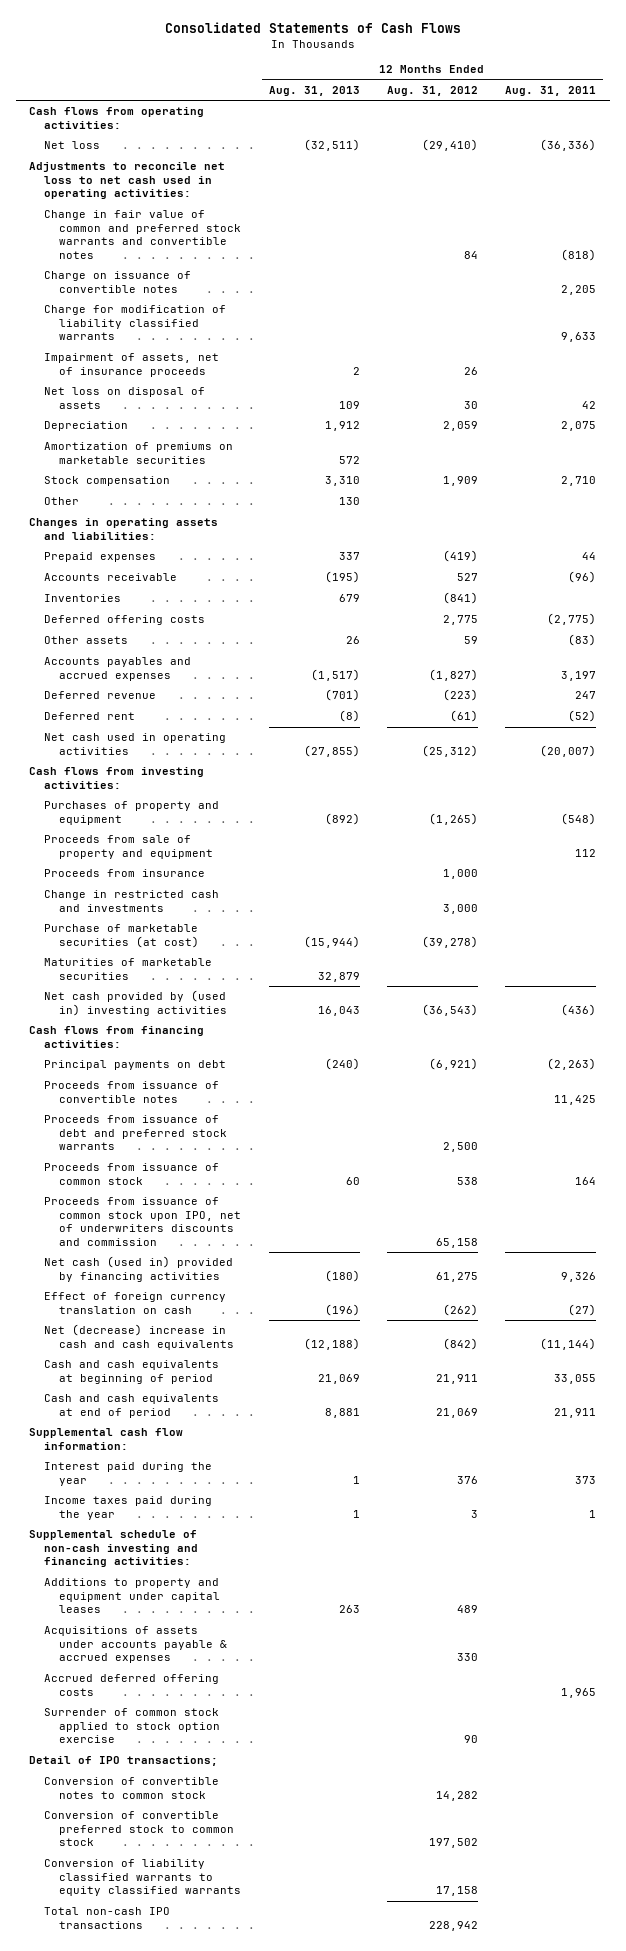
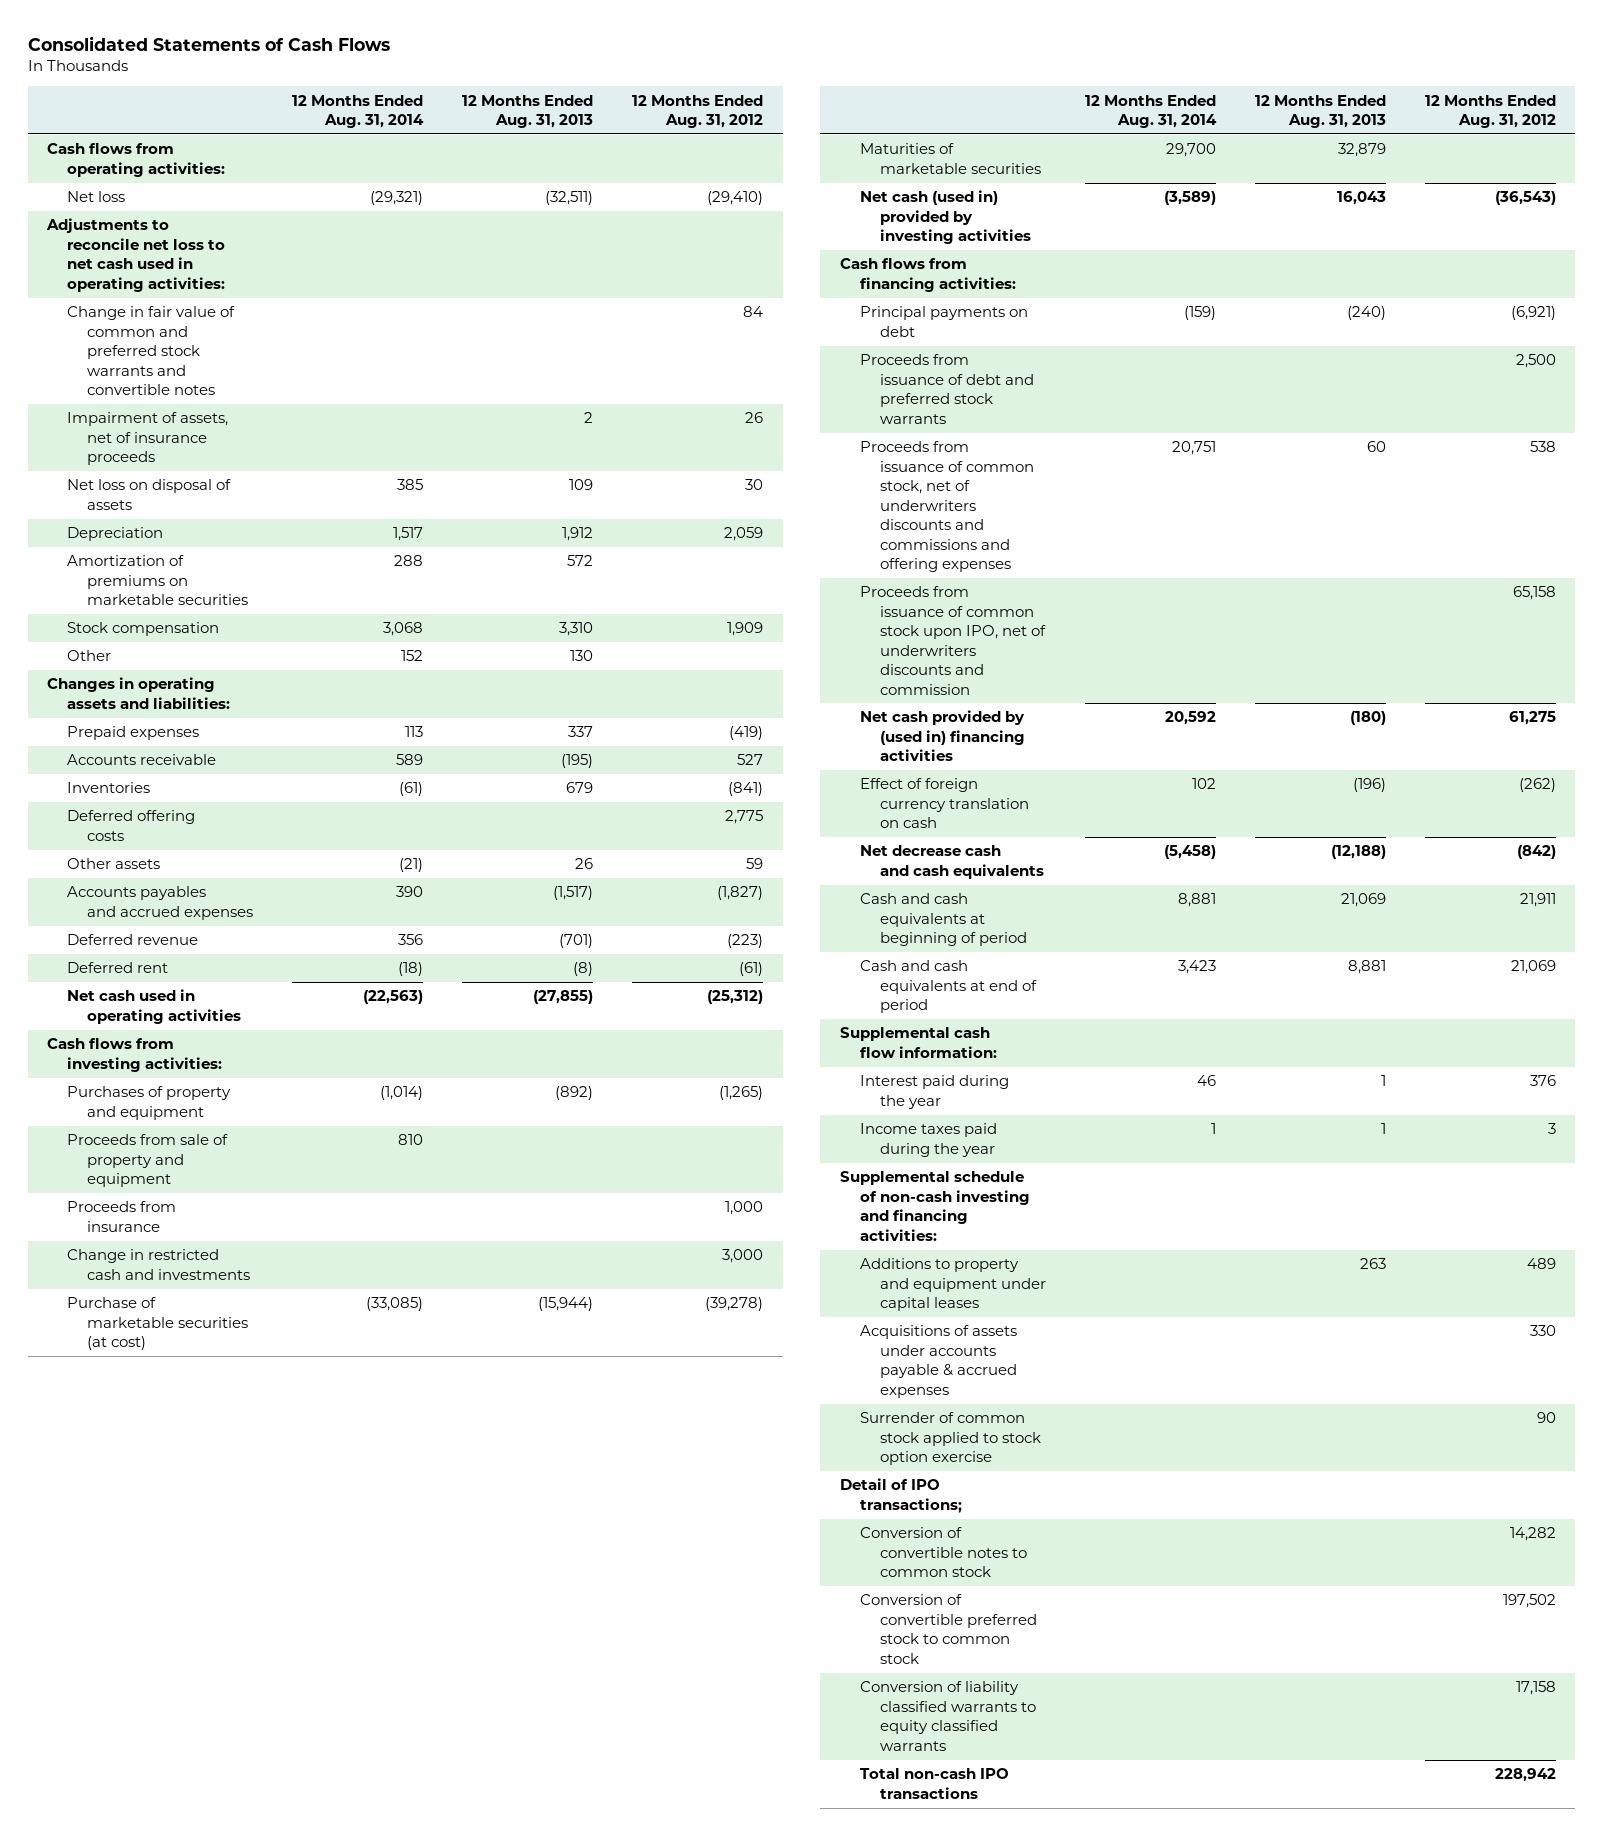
- | 12 Months Ended Aug. 31, 2013 | 12 Months Ended Aug. 31, 2012 | 12 Months Ended Aug. 31, 2011
+ | 12 Months Ended Aug. 31, 2014 | 12 Months Ended Aug. 31, 2013 | 12 Months Ended Aug. 31, 2012
- Charge on issuance of convertible notes | | | 2,205
- Charge for modification of liability classified warrants | | | 9,633
- Net cash provided by (used in) investing activities | 16,043 | (36,543) | (436)
+ Net cash (used in) provided by investing activities | (3,589) | 16,043 | (36,543)
- Proceeds from issuance of convertible notes | | | 11,425
- Proceeds from issuance of common stock | 60 | 538 | 164
+ Proceeds from issuance of common stock, net of underwriters discounts and commissions and offering expenses | 20,751 | 60 | 538
- Net cash (used in) provided by financing activities | (180) | 61,275 | 9,326
+ Net cash provided by (used in) financing activities | 20,592 | (180) | 61,275
- Net (decrease) increase in cash and cash equivalents | (12,188) | (842) | (11,144)
+ Net decrease cash and cash equivalents | (5,458) | (12,188) | (842)
- Accrued deferred offering costs | | | 1,965

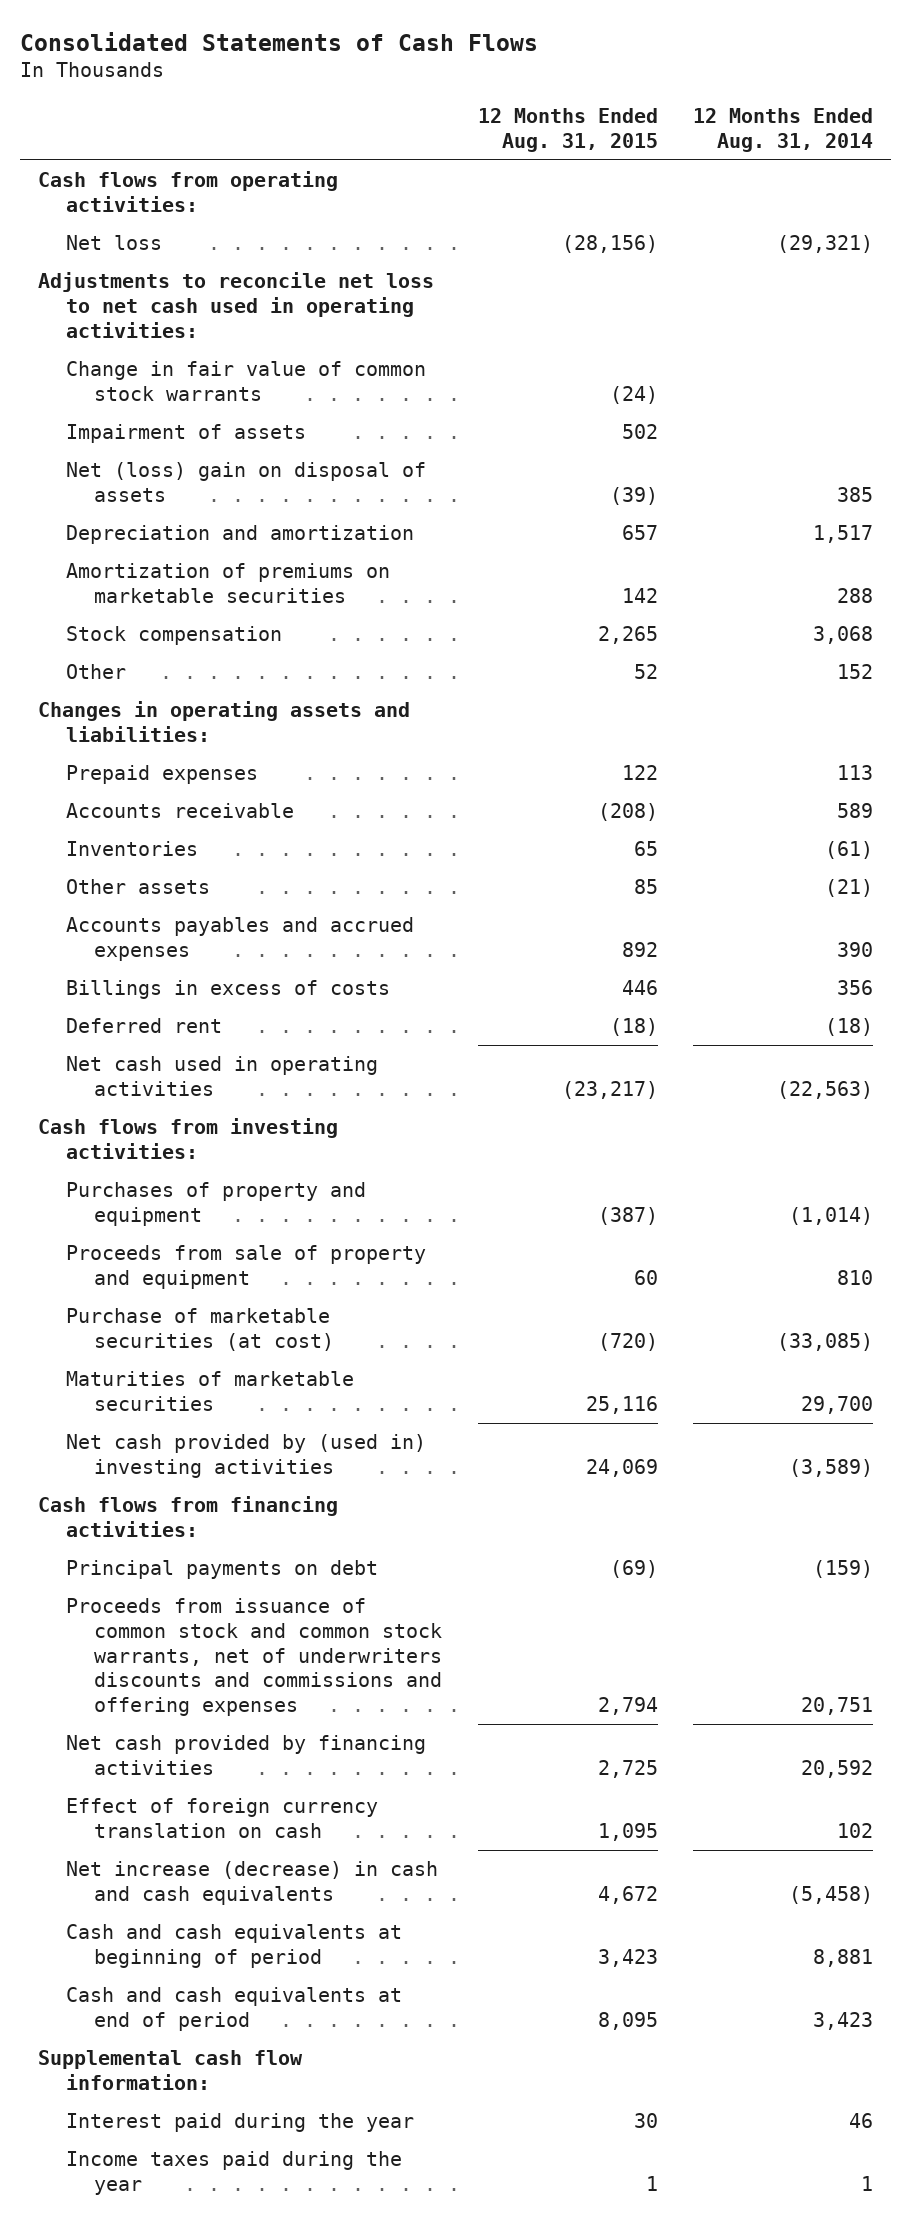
- | 12 Months Ended Aug. 31, 2014 | 12 Months Ended Aug. 31, 2013 | 12 Months Ended Aug. 31, 2012
+ | 12 Months Ended Aug. 31, 2015 | 12 Months Ended Aug. 31, 2014
- Change in fair value of common and preferred stock warrants and convertible notes | | | 84
- Impairment of assets, net of insurance proceeds | | 2 | 26
- Net loss on disposal of assets | 385 | 109 | 30
- Depreciation | 1,517 | 1,912 | 2,059
+ Change in fair value of common stock warrants | (24) |
+ Impairment of assets | 502 |
+ Net (loss) gain on disposal of assets | (39) | 385
+ Depreciation and amortization | 657 | 1,517
- Deferred offering costs | | | 2,775
- Deferred revenue | 356 | (701) | (223)
+ Billings in excess of costs | 446 | 356
- Proceeds from insurance | | | 1,000
- Change in restricted cash and investments | | | 3,000
- Net cash (used in) provided by investing activities | (3,589) | 16,043 | (36,543)
+ Net cash provided by (used in) investing activities | 24,069 | (3,589)
- Proceeds from issuance of debt and preferred stock warrants | | | 2,500
- Proceeds from issuance of common stock, net of underwriters discounts and commissions and offering expenses | 20,751 | 60 | 538
- Proceeds from issuance of common stock upon IPO, net of underwriters discounts and commission | | | 65,158
- Net cash provided by (used in) financing activities | 20,592 | (180) | 61,275
+ Proceeds from issuance of common stock and common stock warrants, net of underwriters discounts and commissions and offering expenses | 2,794 | 20,751
+ Net cash provided by financing activities | 2,725 | 20,592
- Net decrease cash and cash equivalents | (5,458) | (12,188) | (842)
+ Net increase (decrease) in cash and cash equivalents | 4,672 | (5,458)
- Supplemental schedule of non-cash investing and financing activities:
- Additions to property and equipment under capital leases | | 263 | 489
- Acquisitions of assets under accounts payable & accrued expenses | | | 330
- Surrender of common stock applied to stock option exercise | | | 90
- Detail of IPO transactions;
- Conversion of convertible notes to common stock | | | 14,282
- Conversion of convertible preferred stock to common stock | | | 197,502
- Conversion of liability classified warrants to equity classified warrants | | | 17,158
- Total non-cash IPO transactions | | | 228,942

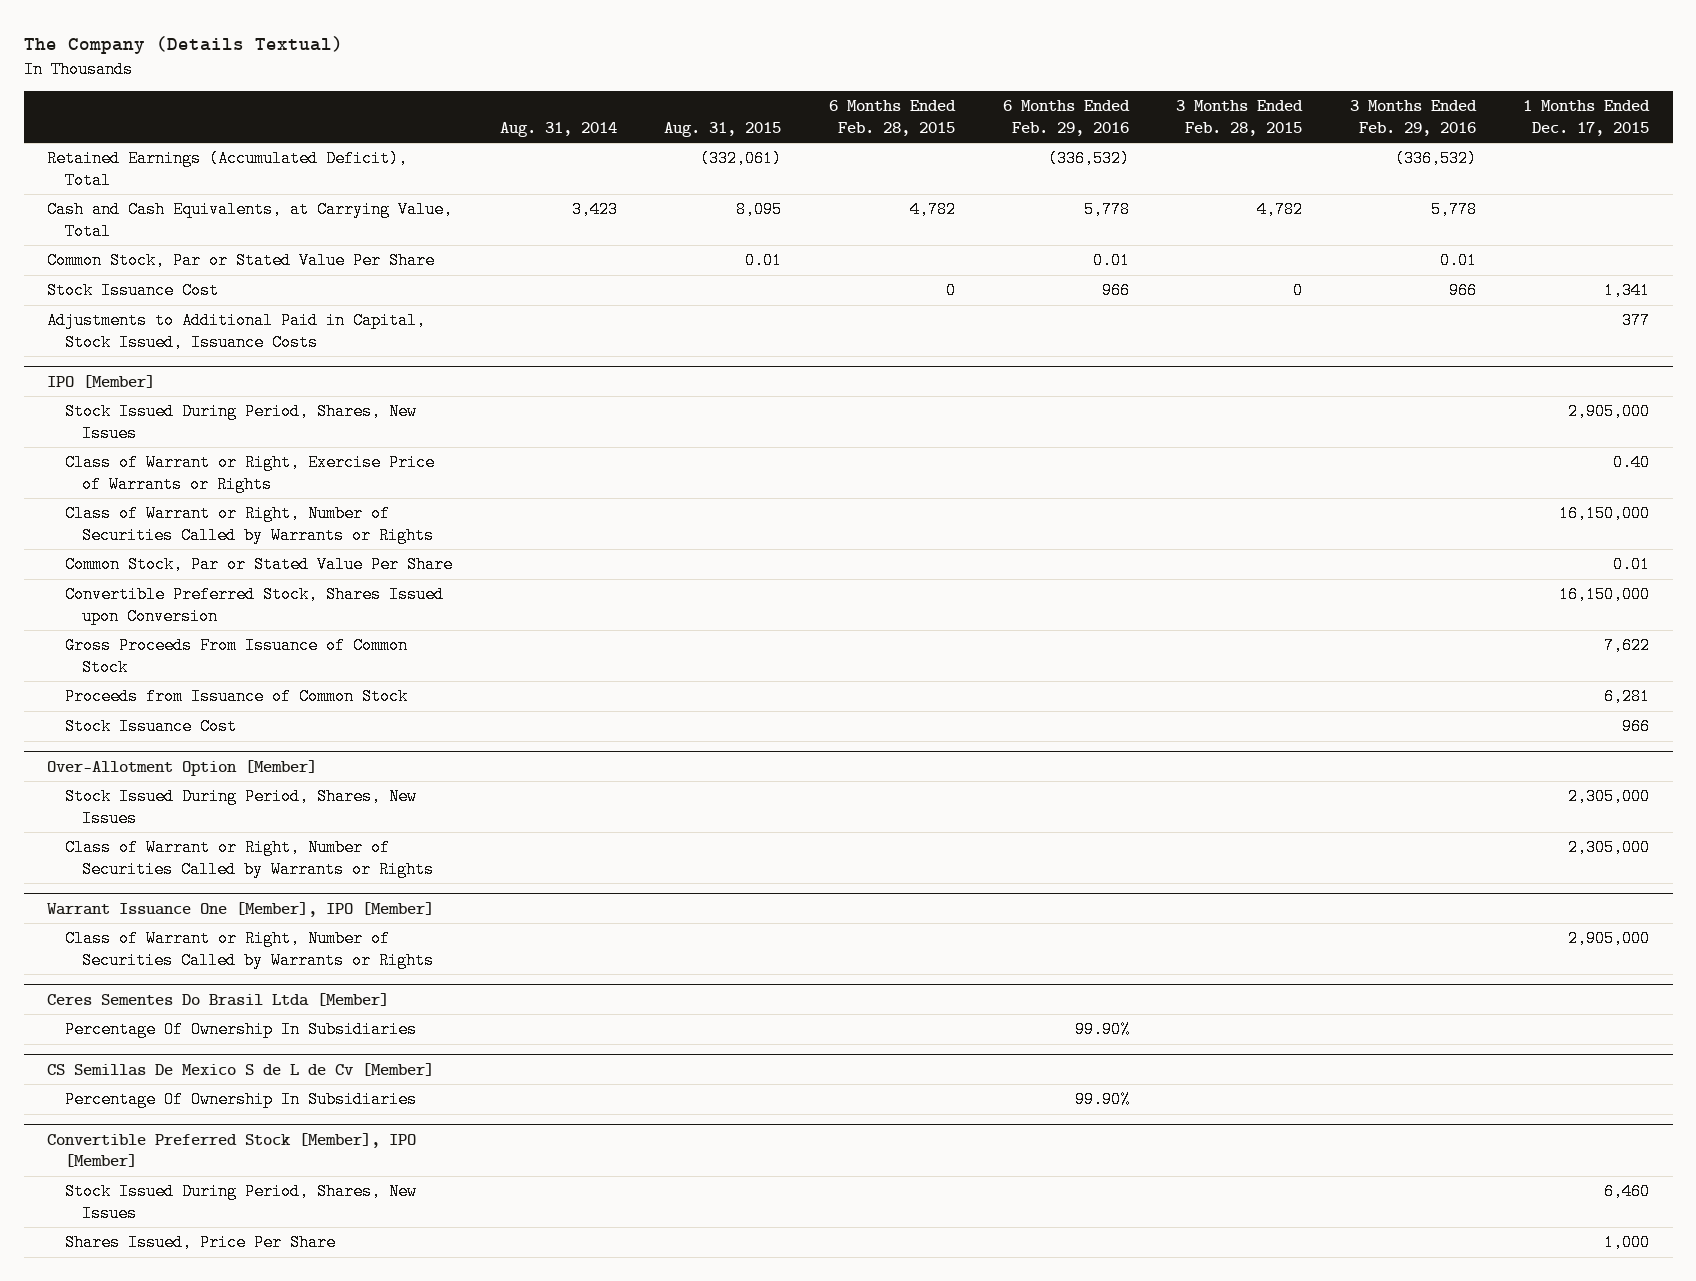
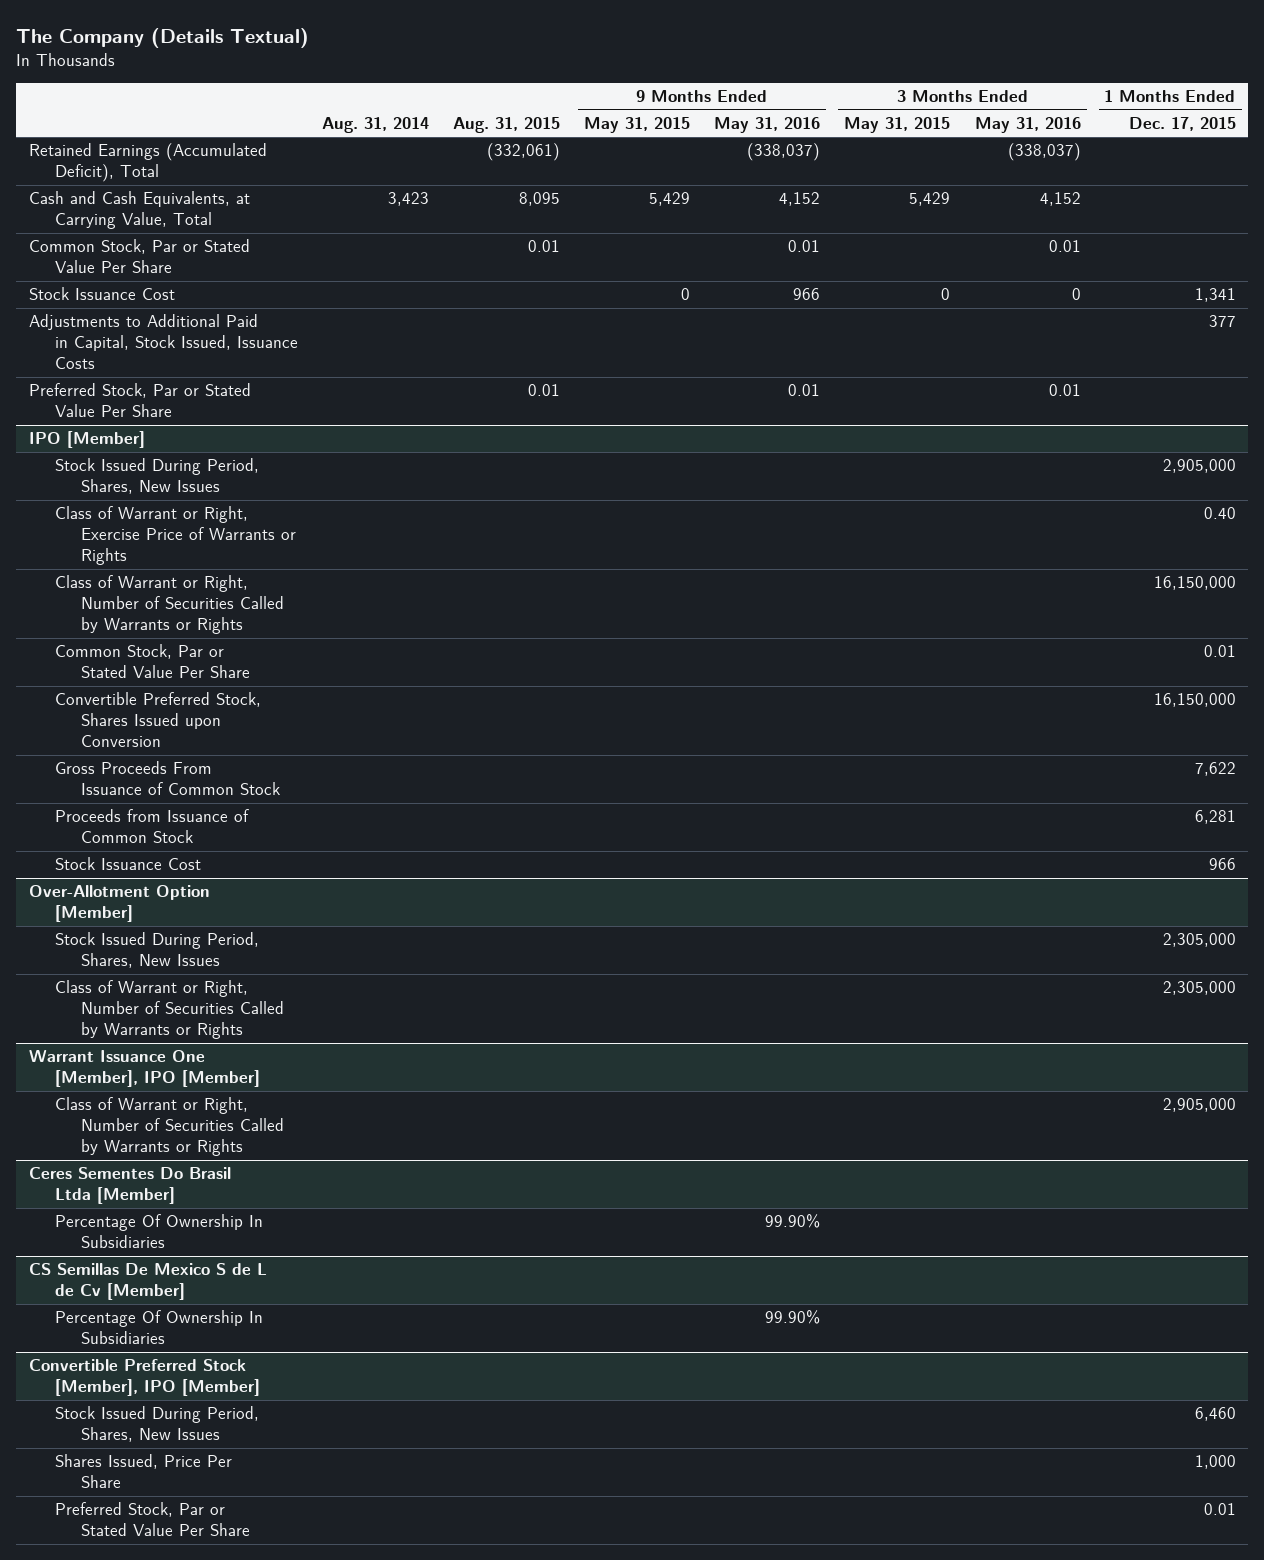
- | Aug. 31, 2014 | Aug. 31, 2015 | 6 Months Ended Feb. 28, 2015 | 6 Months Ended Feb. 29, 2016 | 3 Months Ended Feb. 28, 2015 | 3 Months Ended Feb. 29, 2016 | 1 Months Ended Dec. 17, 2015
+ | Aug. 31, 2014 | Aug. 31, 2015 | 9 Months Ended May 31, 2015 | 9 Months Ended May 31, 2016 | 3 Months Ended May 31, 2015 | 3 Months Ended May 31, 2016 | 1 Months Ended Dec. 17, 2015
+ Preferred Stock, Par or Stated Value Per Share | | 0.01 | | 0.01 | | 0.01 |
@ Convertible Preferred Stock [Member], IPO [Member]
+ Preferred Stock, Par or Stated Value Per Share | | | | | | | 0.01

